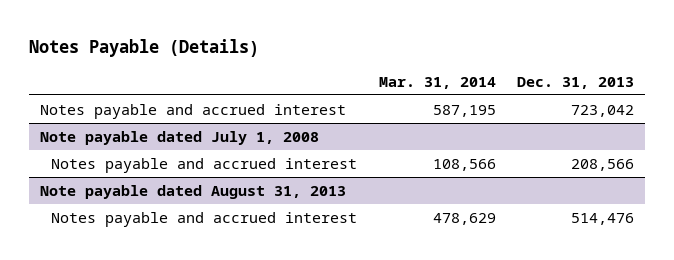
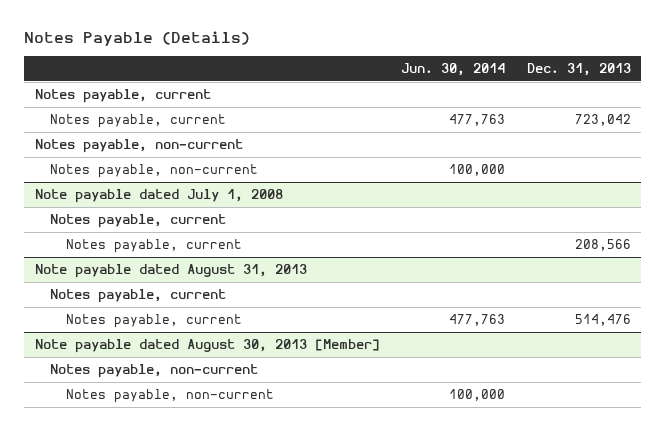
- | Mar. 31, 2014 | Dec. 31, 2013
+ | Jun. 30, 2014 | Dec. 31, 2013
- Notes payable and accrued interest | 587,195 | 723,042
+ Notes payable, current
+ Notes payable, current | 477,763 | 723,042
+ Notes payable, non-current
+ Notes payable, non-current | 100,000 |
@ Note payable dated July 1, 2008
- Notes payable and accrued interest | 108,566 | 208,566
+ Notes payable, current
+ Notes payable, current | | 208,566
@ Note payable dated August 31, 2013
- Notes payable and accrued interest | 478,629 | 514,476
+ Notes payable, current
+ Notes payable, current | 477,763 | 514,476
+ Note payable dated August 30, 2013 [Member]
+ Notes payable, non-current
+ Notes payable, non-current | 100,000 |

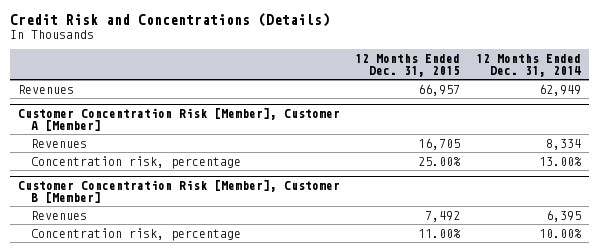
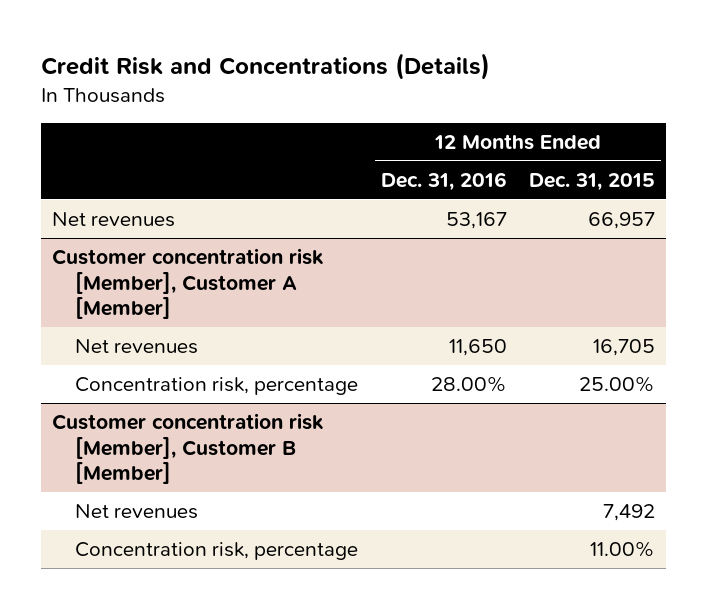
- | 12 Months Ended Dec. 31, 2015 | 12 Months Ended Dec. 31, 2014
+ | 12 Months Ended Dec. 31, 2016 | 12 Months Ended Dec. 31, 2015
- Revenues | 66,957 | 62,949
- Customer Concentration Risk [Member], Customer A [Member]
- Revenues | 16,705 | 8,334
+ Net revenues | 53,167 | 66,957
+ Customer concentration risk [Member], Customer A [Member]
+ Net revenues | 11,650 | 16,705
- Customer Concentration Risk [Member], Customer B [Member]
- Revenues | 7,492 | 6,395
+ Customer concentration risk [Member], Customer B [Member]
+ Net revenues | | 7,492

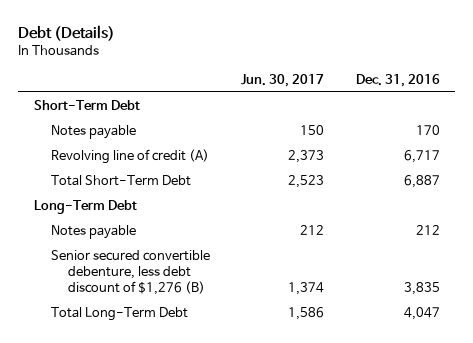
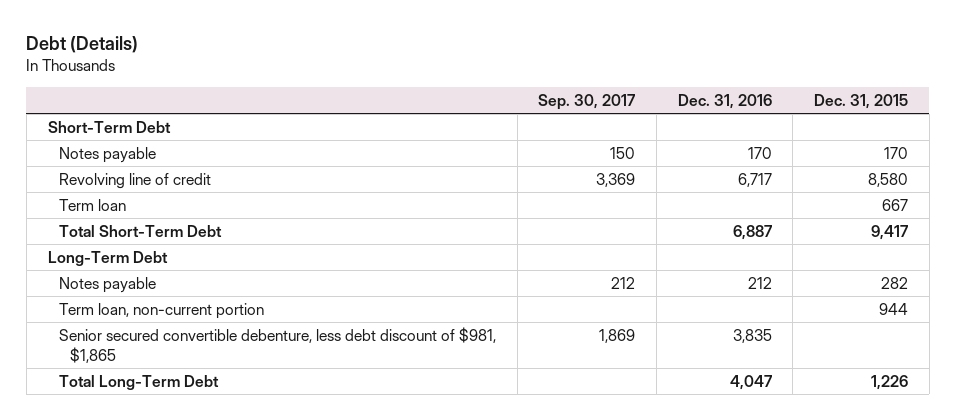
- | Jun. 30, 2017 | Dec. 31, 2016
+ | Sep. 30, 2017 | Dec. 31, 2016 | Dec. 31, 2015
- Revolving line of credit (A) | 2,373 | 6,717
+ Revolving line of credit | 3,369 | 6,717 | 8,580
+ Term loan | | | 667
- Senior secured convertible debenture, less debt discount of $1,276 (B) | 1,374 | 3,835
+ Term loan, non-current portion | | | 944
+ Senior secured convertible debenture, less debt discount of $981, $1,865 | 1,869 | 3,835 |

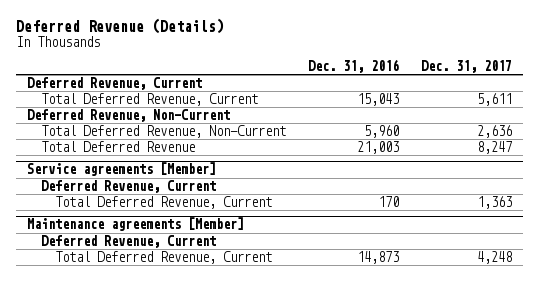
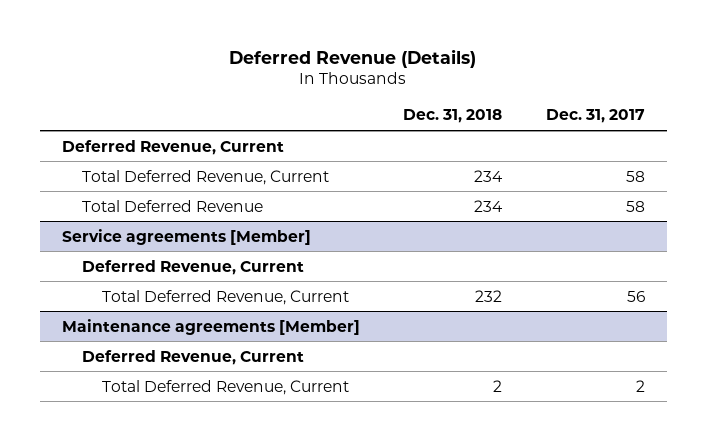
- | Dec. 31, 2016 | Dec. 31, 2017
+ | Dec. 31, 2018 | Dec. 31, 2017
- Total Deferred Revenue, Current | 15,043 | 5,611
- Deferred Revenue, Non-Current
- Total Deferred Revenue, Non-Current | 5,960 | 2,636
- Total Deferred Revenue | 21,003 | 8,247
+ Total Deferred Revenue, Current | 234 | 58
+ Total Deferred Revenue | 234 | 58
@ Service agreements [Member]
- Total Deferred Revenue, Current | 170 | 1,363
+ Total Deferred Revenue, Current | 232 | 56
@ Maintenance agreements [Member]
- Total Deferred Revenue, Current | 14,873 | 4,248
+ Total Deferred Revenue, Current | 2 | 2

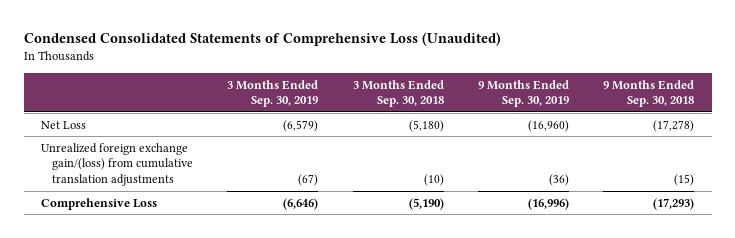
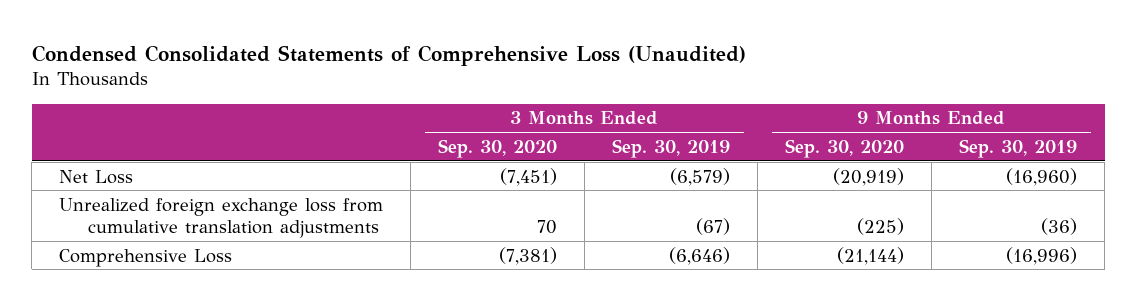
- | 3 Months Ended Sep. 30, 2019 | 3 Months Ended Sep. 30, 2018 | 9 Months Ended Sep. 30, 2019 | 9 Months Ended Sep. 30, 2018
+ | 3 Months Ended Sep. 30, 2020 | 3 Months Ended Sep. 30, 2019 | 9 Months Ended Sep. 30, 2020 | 9 Months Ended Sep. 30, 2019
- Unrealized foreign exchange gain/(loss) from cumulative translation adjustments | (67) | (10) | (36) | (15)
+ Unrealized foreign exchange loss from cumulative translation adjustments | 70 | (67) | (225) | (36)

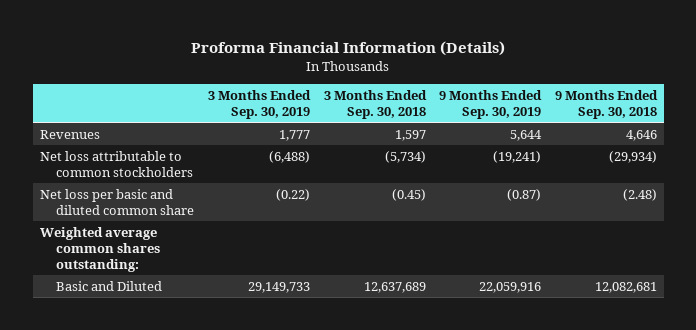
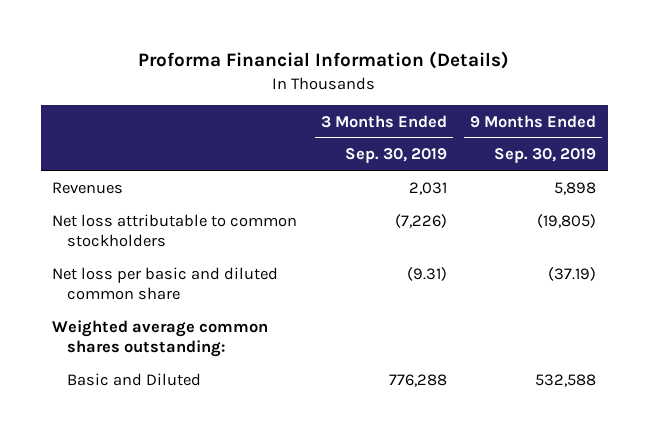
- | 3 Months Ended Sep. 30, 2019 | 3 Months Ended Sep. 30, 2018 | 9 Months Ended Sep. 30, 2019 | 9 Months Ended Sep. 30, 2018
+ | 3 Months Ended Sep. 30, 2019 | 9 Months Ended Sep. 30, 2019
- Revenues | 1,777 | 1,597 | 5,644 | 4,646
- Net loss attributable to common stockholders | (6,488) | (5,734) | (19,241) | (29,934)
- Net loss per basic and diluted common share | (0.22) | (0.45) | (0.87) | (2.48)
+ Revenues | 2,031 | 5,898
+ Net loss attributable to common stockholders | (7,226) | (19,805)
+ Net loss per basic and diluted common share | (9.31) | (37.19)
- Basic and Diluted | 29,149,733 | 12,637,689 | 22,059,916 | 12,082,681
+ Basic and Diluted | 776,288 | 532,588

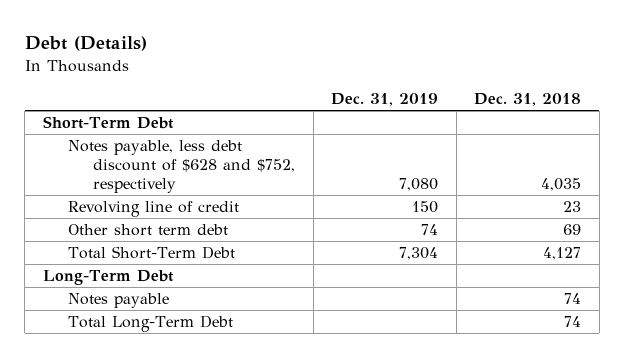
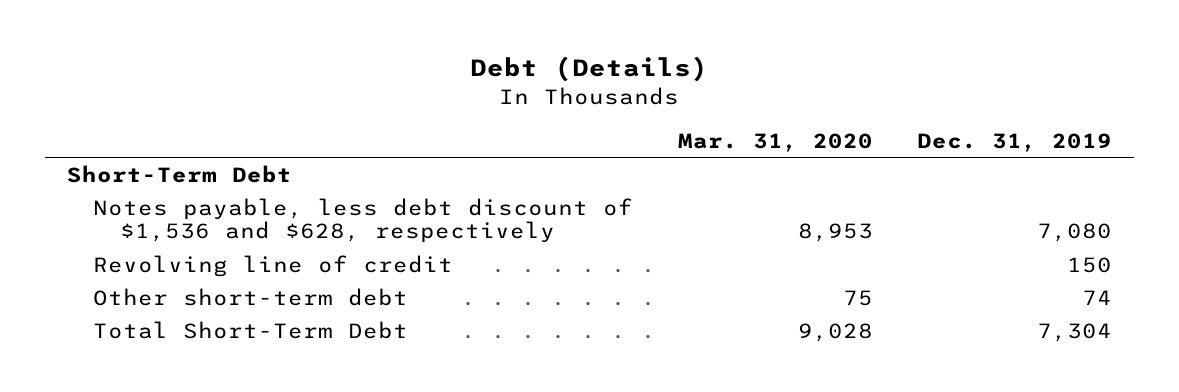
- | Dec. 31, 2019 | Dec. 31, 2018
+ | Mar. 31, 2020 | Dec. 31, 2019
- Notes payable, less debt discount of $628 and $752, respectively | 7,080 | 4,035
+ Notes payable, less debt discount of $1,536 and $628, respectively | 8,953 | 7,080
- Other short term debt | 74 | 69
+ Other short-term debt | 75 | 74
- Long-Term Debt
- Notes payable | | 74
- Total Long-Term Debt | | 74

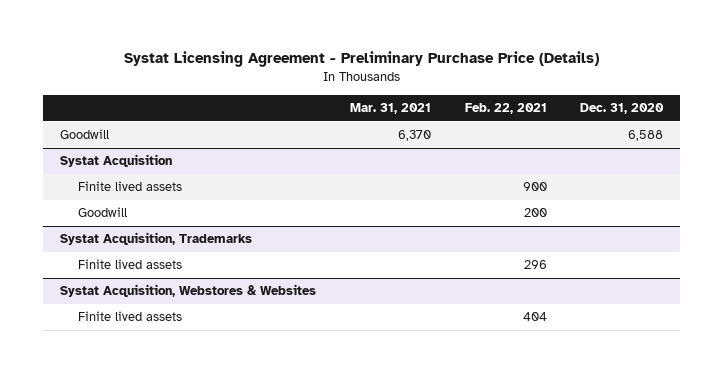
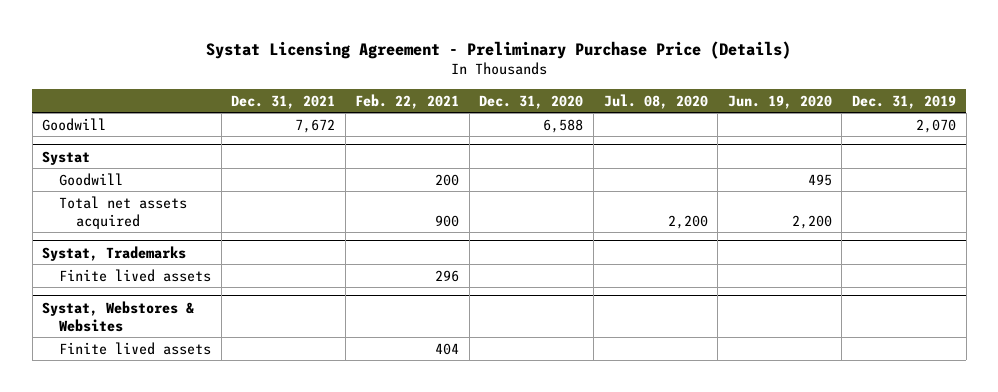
- | Mar. 31, 2021 | Feb. 22, 2021 | Dec. 31, 2020
+ | Dec. 31, 2021 | Feb. 22, 2021 | Dec. 31, 2020 | Jul. 08, 2020 | Jun. 19, 2020 | Dec. 31, 2019
- Systat Acquisition
- Finite lived assets | | 900 |
+ Systat
- Systat Acquisition, Trademarks
+ Total net assets acquired | | 900 | | 2,200 | 2,200 |
+ Systat, Trademarks
- Systat Acquisition, Webstores & Websites
+ Systat, Webstores & Websites

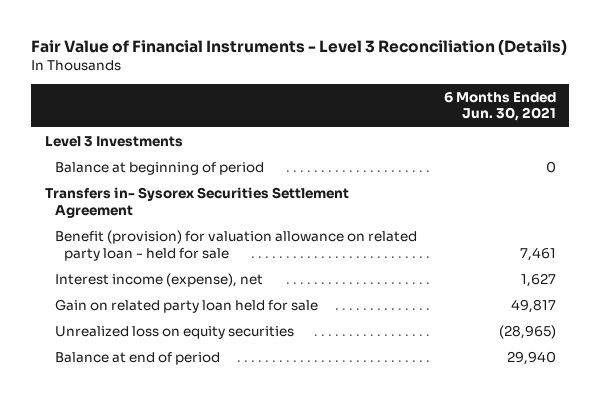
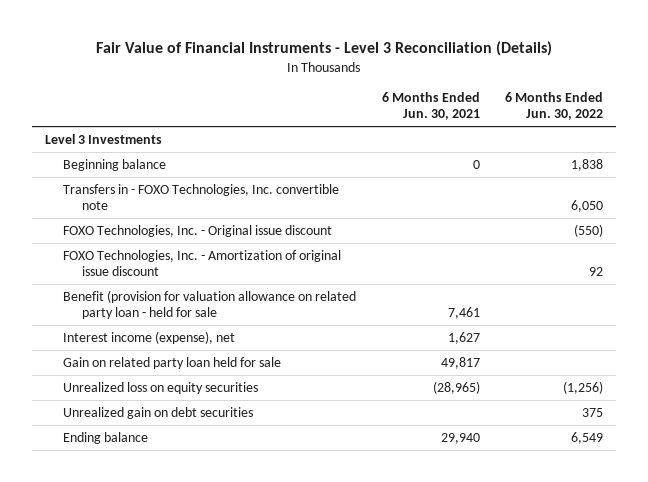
- | 6 Months Ended Jun. 30, 2021
+ | 6 Months Ended Jun. 30, 2021 | 6 Months Ended Jun. 30, 2022
- Balance at beginning of period | 0
- Transfers in- Sysorex Securities Settlement Agreement
- Benefit (provision) for valuation allowance on related party loan - held for sale | 7,461
+ Beginning balance | 0 | 1,838
+ Transfers in - FOXO Technologies, Inc. convertible note | | 6,050
+ FOXO Technologies, Inc. - Original issue discount | | (550)
+ FOXO Technologies, Inc. - Amortization of original issue discount | | 92
+ Benefit (provision for valuation allowance on related party loan - held for sale | 7,461 |
- Balance at end of period | 29,940
+ Unrealized gain on debt securities | | 375
+ Ending balance | 29,940 | 6,549

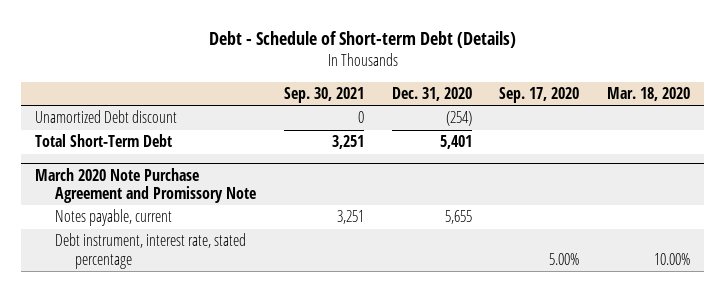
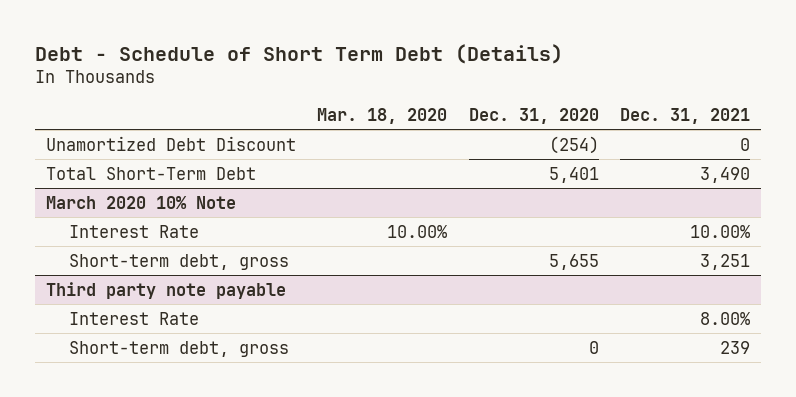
- Debt - Schedule of Short-term Debt (Details)
+ Debt - Schedule of Short Term Debt (Details)
- | Sep. 30, 2021 | Dec. 31, 2020 | Sep. 17, 2020 | Mar. 18, 2020
+ | Mar. 18, 2020 | Dec. 31, 2020 | Dec. 31, 2021
- Unamortized Debt discount | 0 | (254) | |
+ Unamortized Debt Discount | | (254) | 0
- March 2020 Note Purchase Agreement and Promissory Note
- Notes payable, current | 3,251 | 5,655 | |
- Debt instrument, interest rate, stated percentage | | | 5.00% | 10.00%
+ March 2020 10% Note
+ Interest Rate | 10.00% | | 10.00%
+ Short-term debt, gross | | 5,655 | 3,251
+ Third party note payable
+ Interest Rate | | | 8.00%
+ Short-term debt, gross | | 0 | 239

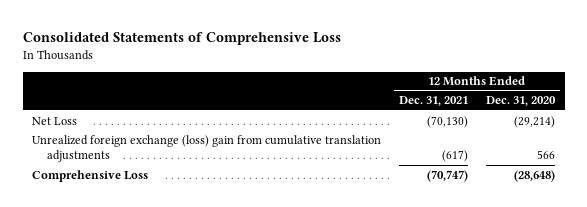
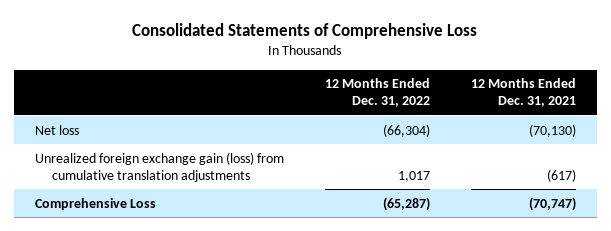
- | 12 Months Ended Dec. 31, 2021 | 12 Months Ended Dec. 31, 2020
+ | 12 Months Ended Dec. 31, 2022 | 12 Months Ended Dec. 31, 2021
- Net Loss | (70,130) | (29,214)
- Unrealized foreign exchange (loss) gain from cumulative translation adjustments | (617) | 566
+ Net loss | (66,304) | (70,130)
+ Unrealized foreign exchange gain (loss) from cumulative translation adjustments | 1,017 | (617)

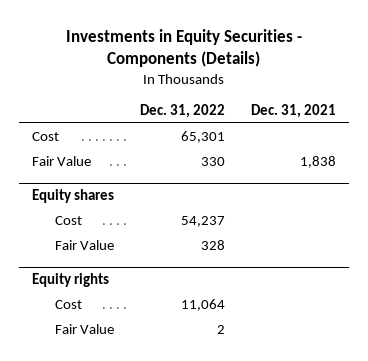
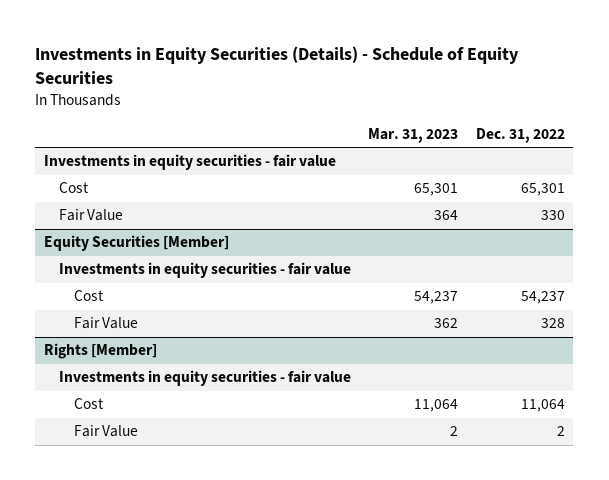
- Investments in Equity Securities - Components (Details)
+ Investments in Equity Securities (Details) - Schedule of Equity Securities
- | Dec. 31, 2022 | Dec. 31, 2021
+ | Mar. 31, 2023 | Dec. 31, 2022
+ Investments in equity securities - fair value
- Equity shares
+ Equity Securities [Member]
+ Investments in equity securities - fair value
- Equity rights
+ Rights [Member]
+ Investments in equity securities - fair value

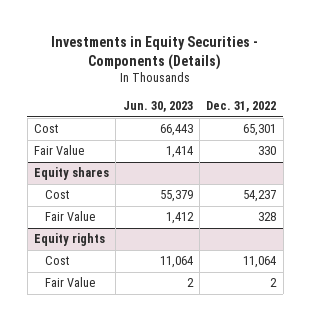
- Investments in Equity Securities (Details) - Schedule of Equity Securities
+ Investments in Equity Securities - Components (Details)
- | Mar. 31, 2023 | Dec. 31, 2022
+ | Jun. 30, 2023 | Dec. 31, 2022
- Investments in equity securities - fair value
- Equity Securities [Member]
- Investments in equity securities - fair value
+ Equity shares
- Rights [Member]
- Investments in equity securities - fair value
+ Equity rights

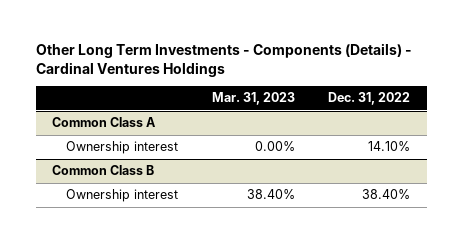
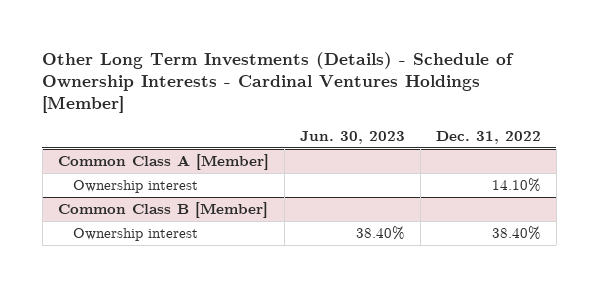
- Other Long Term Investments - Components (Details) - Cardinal Ventures Holdings
+ Other Long Term Investments (Details) - Schedule of Ownership Interests - Cardinal Ventures Holdings [Member]
- | Mar. 31, 2023 | Dec. 31, 2022
+ | Jun. 30, 2023 | Dec. 31, 2022
- Common Class A
+ Common Class A [Member]
- Common Class B
+ Common Class B [Member]

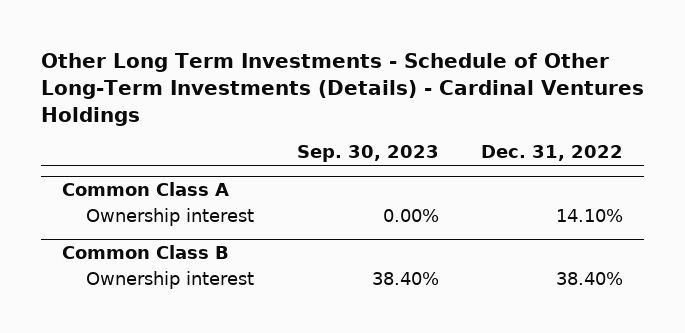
- Other Long Term Investments (Details) - Schedule of Ownership Interests - Cardinal Ventures Holdings [Member]
+ Other Long Term Investments - Schedule of Other Long-Term Investments (Details) - Cardinal Ventures Holdings
- | Jun. 30, 2023 | Dec. 31, 2022
+ | Sep. 30, 2023 | Dec. 31, 2022
- Common Class A [Member]
+ Common Class A
- Common Class B [Member]
+ Common Class B

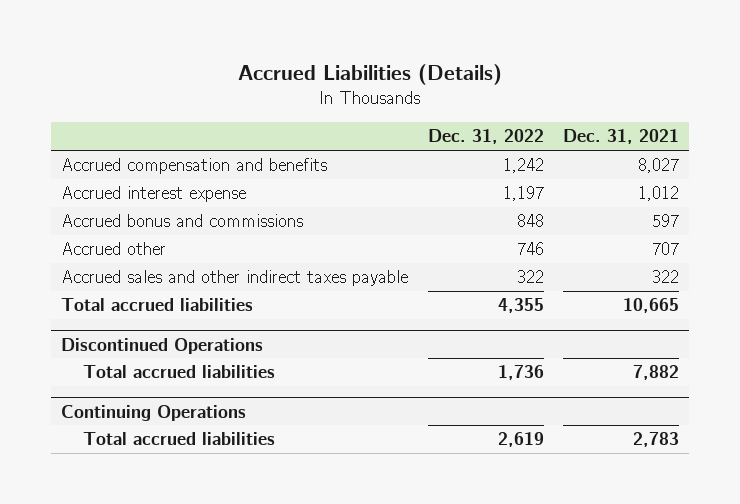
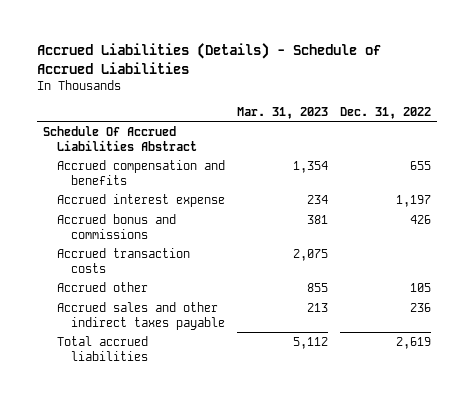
- Accrued Liabilities (Details)
+ Accrued Liabilities (Details) - Schedule of Accrued Liabilities
- | Dec. 31, 2022 | Dec. 31, 2021
+ | Mar. 31, 2023 | Dec. 31, 2022
- Accrued compensation and benefits | 1,242 | 8,027
+ Schedule Of Accrued Liabilities Abstract
+ Accrued compensation and benefits | 1,354 | 655
- Accrued bonus and commissions | 848 | 597
- Accrued other | 746 | 707
- Accrued sales and other indirect taxes payable | 322 | 322
- Total accrued liabilities | 4,355 | 10,665
- Discontinued Operations
- Total accrued liabilities | 1,736 | 7,882
- Continuing Operations
+ Accrued bonus and commissions | 381 | 426
+ Accrued transaction costs | 2,075 |
+ Accrued other | 855 | 105
+ Accrued sales and other indirect taxes payable | 213 | 236

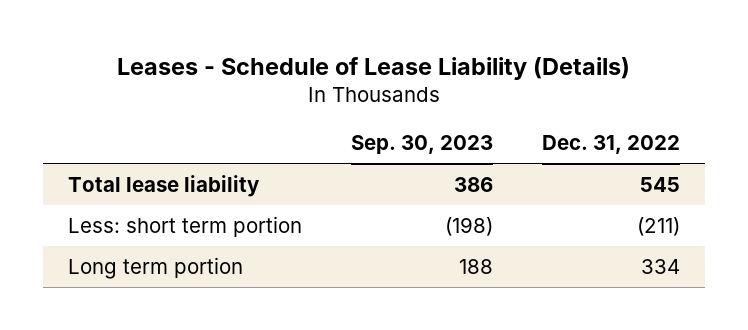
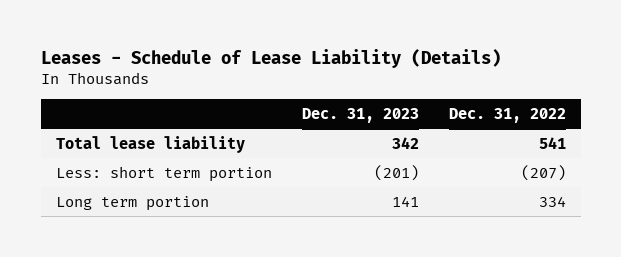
- | Sep. 30, 2023 | Dec. 31, 2022
+ | Dec. 31, 2023 | Dec. 31, 2022
- Total lease liability | 386 | 545
- Less: short term portion | (198) | (211)
+ Total lease liability | 342 | 541
+ Less: short term portion | (201) | (207)

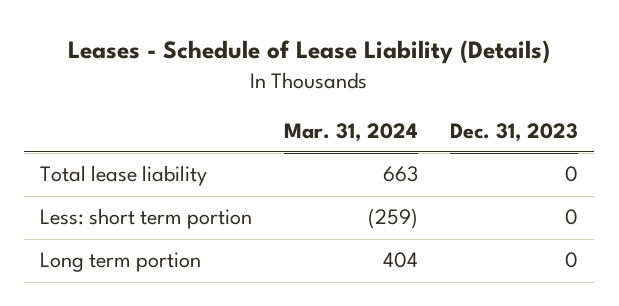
- | Dec. 31, 2023 | Dec. 31, 2022
+ | Mar. 31, 2024 | Dec. 31, 2023
- Total lease liability | 342 | 541
- Less: short term portion | (201) | (207)
- Long term portion | 141 | 334
+ Total lease liability | 663 | 0
+ Less: short term portion | (259) | 0
+ Long term portion | 404 | 0

